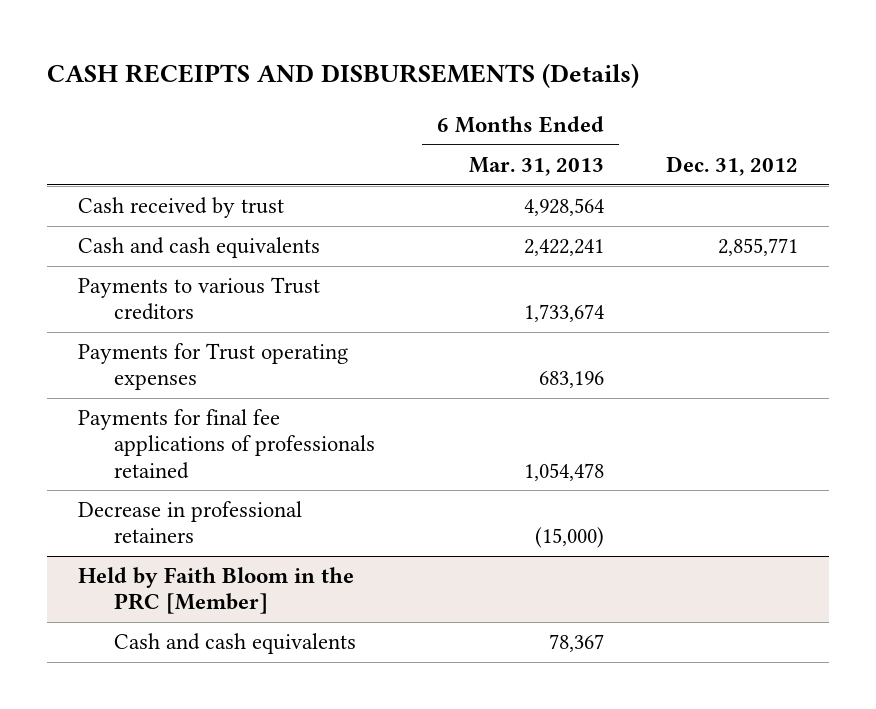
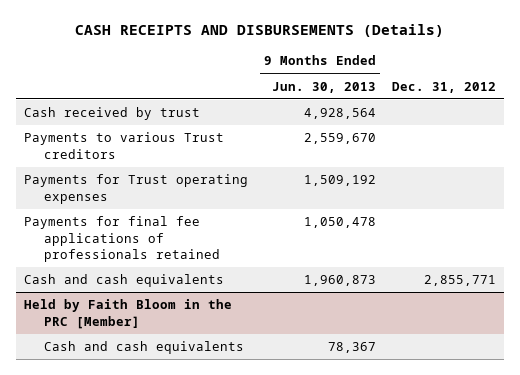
- | 6 Months Ended Mar. 31, 2013 | Dec. 31, 2012
+ | 9 Months Ended Jun. 30, 2013 | Dec. 31, 2012
- Decrease in professional retainers | (15,000) |
moved down: Cash and cash equivalents | 1,960,873 | 2,855,771

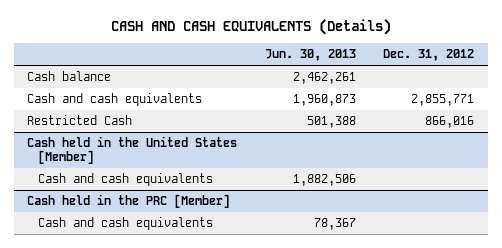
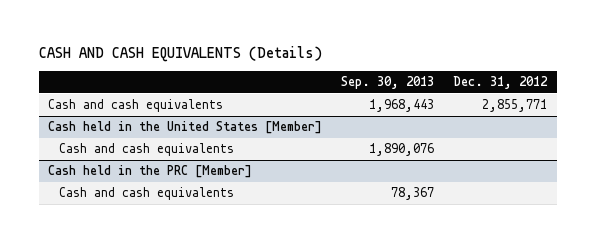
- | Jun. 30, 2013 | Dec. 31, 2012
+ | Sep. 30, 2013 | Dec. 31, 2012
- Cash balance | 2,462,261 |
- Restricted Cash | 501,388 | 866,016

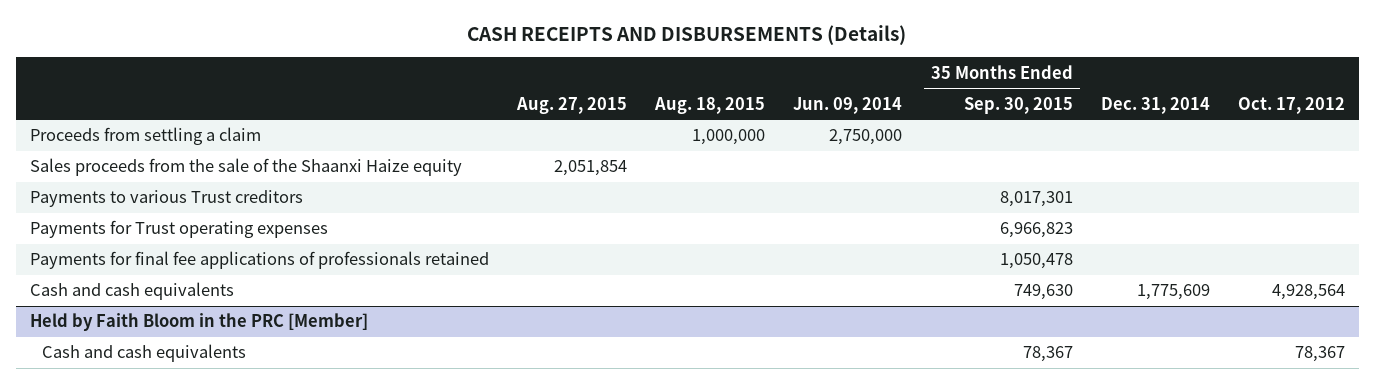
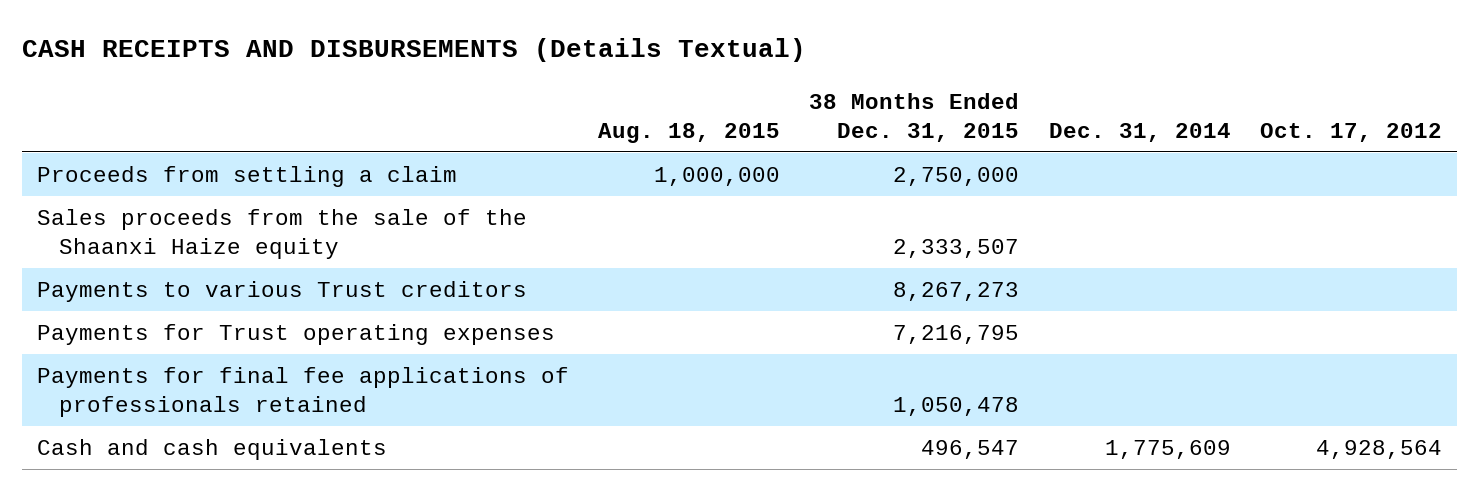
- CASH RECEIPTS AND DISBURSEMENTS (Details)
+ CASH RECEIPTS AND DISBURSEMENTS (Details Textual)
- | Aug. 27, 2015 | Aug. 18, 2015 | Jun. 09, 2014 | 35 Months Ended Sep. 30, 2015 | Dec. 31, 2014 | Oct. 17, 2012
+ | Aug. 18, 2015 | 38 Months Ended Dec. 31, 2015 | Dec. 31, 2014 | Oct. 17, 2012
- Held by Faith Bloom in the PRC [Member]
- Cash and cash equivalents | | | | 78,367 | | 78,367

